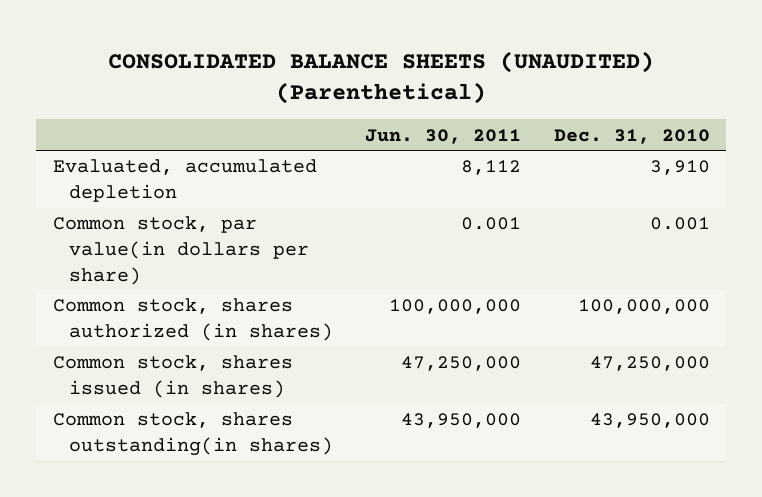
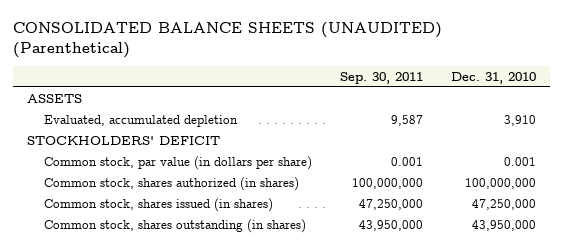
- | Jun. 30, 2011 | Dec. 31, 2010
+ | Sep. 30, 2011 | Dec. 31, 2010
+ ASSETS
- Common stock, par value(in dollars per share) | 0.001 | 0.001
+ STOCKHOLDERS' DEFICIT
+ Common stock, par value (in dollars per share) | 0.001 | 0.001
- Common stock, shares outstanding(in shares) | 43,950,000 | 43,950,000
+ Common stock, shares outstanding (in shares) | 43,950,000 | 43,950,000

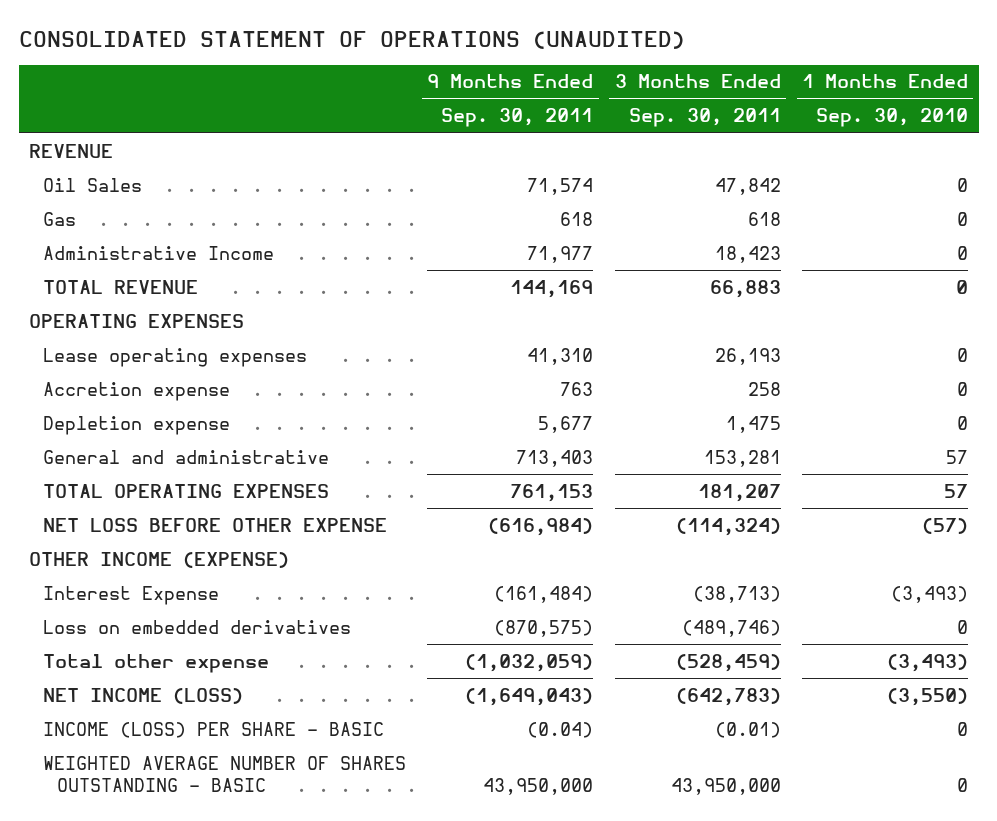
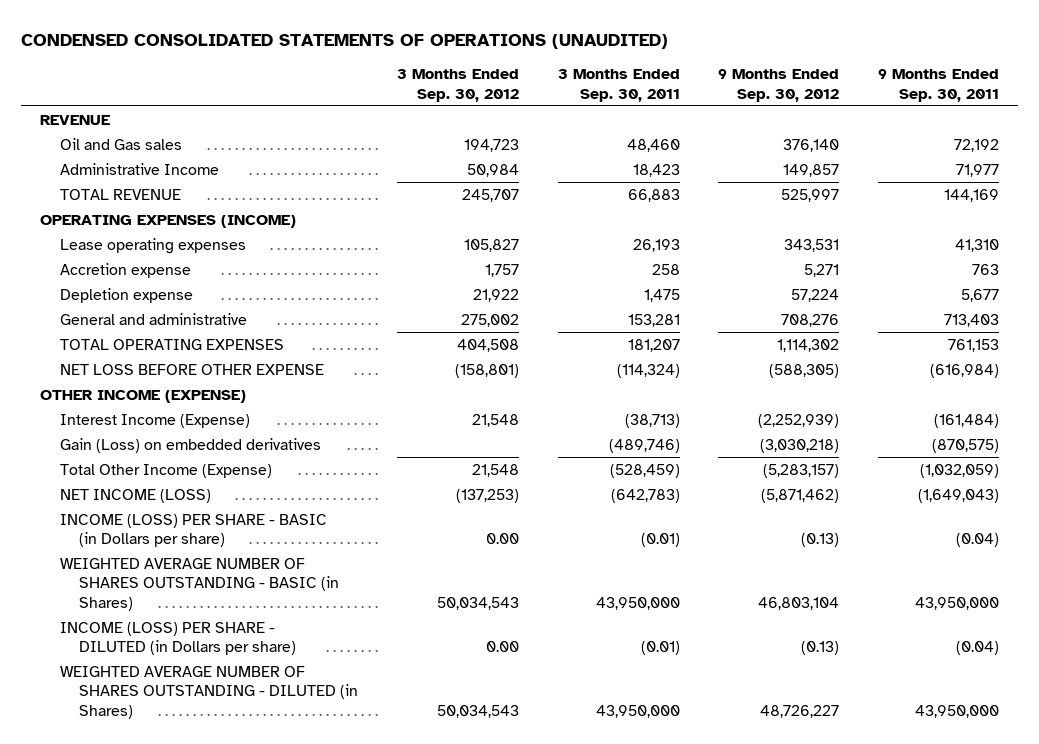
- CONSOLIDATED STATEMENT OF OPERATIONS (UNAUDITED)
+ CONDENSED CONSOLIDATED STATEMENTS OF OPERATIONS (UNAUDITED)
- | 9 Months Ended Sep. 30, 2011 | 3 Months Ended Sep. 30, 2011 | 1 Months Ended Sep. 30, 2010
+ | 3 Months Ended Sep. 30, 2012 | 3 Months Ended Sep. 30, 2011 | 9 Months Ended Sep. 30, 2012 | 9 Months Ended Sep. 30, 2011
- Oil Sales | 71,574 | 47,842 | 0
- Gas | 618 | 618 | 0
+ Oil and Gas sales | 194,723 | 48,460 | 376,140 | 72,192
- OPERATING EXPENSES
+ OPERATING EXPENSES (INCOME)
- Interest Expense | (161,484) | (38,713) | (3,493)
- Loss on embedded derivatives | (870,575) | (489,746) | 0
- Total other expense | (1,032,059) | (528,459) | (3,493)
+ Interest Income (Expense) | 21,548 | (38,713) | (2,252,939) | (161,484)
+ Gain (Loss) on embedded derivatives | | (489,746) | (3,030,218) | (870,575)
+ Total Other Income (Expense) | 21,548 | (528,459) | (5,283,157) | (1,032,059)
- INCOME (LOSS) PER SHARE - BASIC | (0.04) | (0.01) | 0
- WEIGHTED AVERAGE NUMBER OF SHARES OUTSTANDING - BASIC | 43,950,000 | 43,950,000 | 0
+ INCOME (LOSS) PER SHARE - BASIC (in Dollars per share) | 0.00 | (0.01) | (0.13) | (0.04)
+ WEIGHTED AVERAGE NUMBER OF SHARES OUTSTANDING - BASIC (in Shares) | 50,034,543 | 43,950,000 | 46,803,104 | 43,950,000
+ INCOME (LOSS) PER SHARE - DILUTED (in Dollars per share) | 0.00 | (0.01) | (0.13) | (0.04)
+ WEIGHTED AVERAGE NUMBER OF SHARES OUTSTANDING - DILUTED (in Shares) | 50,034,543 | 43,950,000 | 48,726,227 | 43,950,000

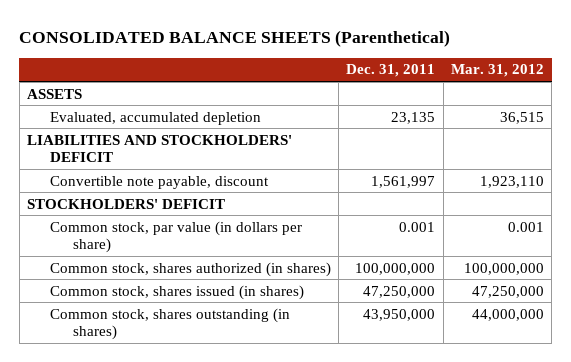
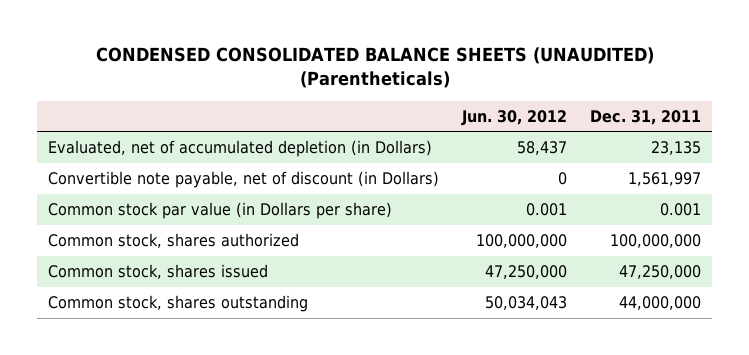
- CONSOLIDATED BALANCE SHEETS (Parenthetical)
+ CONDENSED CONSOLIDATED BALANCE SHEETS (UNAUDITED) (Parentheticals)
- | Dec. 31, 2011 | Mar. 31, 2012
+ | Jun. 30, 2012 | Dec. 31, 2011
- ASSETS
- Evaluated, accumulated depletion | 23,135 | 36,515
- LIABILITIES AND STOCKHOLDERS' DEFICIT
- Convertible note payable, discount | 1,561,997 | 1,923,110
- STOCKHOLDERS' DEFICIT
- Common stock, par value (in dollars per share) | 0.001 | 0.001
- Common stock, shares authorized (in shares) | 100,000,000 | 100,000,000
- Common stock, shares issued (in shares) | 47,250,000 | 47,250,000
- Common stock, shares outstanding (in shares) | 43,950,000 | 44,000,000
+ Evaluated, net of accumulated depletion (in Dollars) | 58,437 | 23,135
+ Convertible note payable, net of discount (in Dollars) | 0 | 1,561,997
+ Common stock par value (in Dollars per share) | 0.001 | 0.001
+ Common stock, shares authorized | 100,000,000 | 100,000,000
+ Common stock, shares issued | 47,250,000 | 47,250,000
+ Common stock, shares outstanding | 50,034,043 | 44,000,000

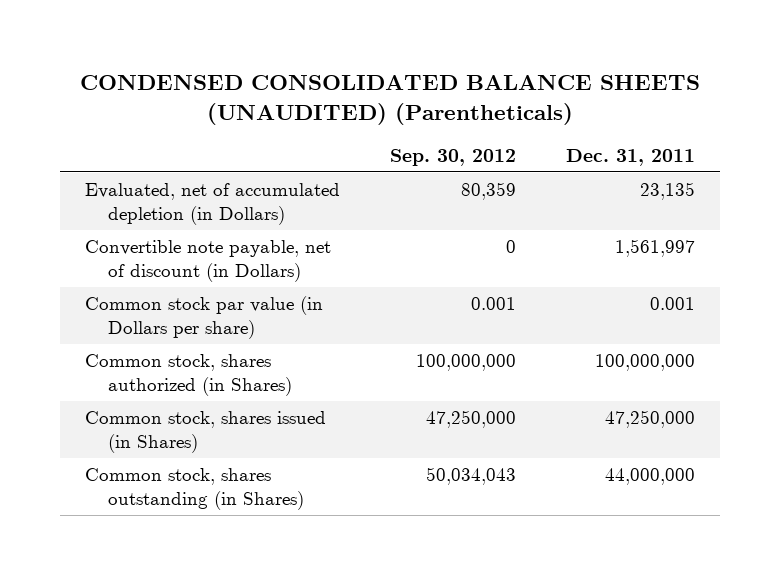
- | Jun. 30, 2012 | Dec. 31, 2011
+ | Sep. 30, 2012 | Dec. 31, 2011
- Common stock, shares authorized | 100,000,000 | 100,000,000
- Common stock, shares issued | 47,250,000 | 47,250,000
- Common stock, shares outstanding | 50,034,043 | 44,000,000
+ Common stock, shares authorized (in Shares) | 100,000,000 | 100,000,000
+ Common stock, shares issued (in Shares) | 47,250,000 | 47,250,000
+ Common stock, shares outstanding (in Shares) | 50,034,043 | 44,000,000

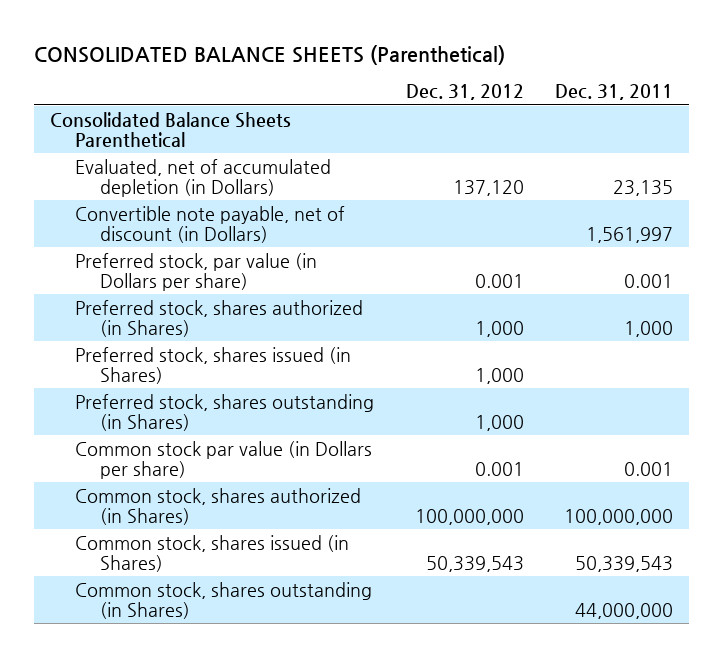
- CONDENSED CONSOLIDATED BALANCE SHEETS (UNAUDITED) (Parentheticals)
+ CONSOLIDATED BALANCE SHEETS (Parenthetical)
- | Sep. 30, 2012 | Dec. 31, 2011
+ | Dec. 31, 2012 | Dec. 31, 2011
+ Consolidated Balance Sheets Parenthetical
+ Preferred stock, par value (in Dollars per share) | 0.001 | 0.001
+ Preferred stock, shares authorized (in Shares) | 1,000 | 1,000
+ Preferred stock, shares issued (in Shares) | 1,000 |
+ Preferred stock, shares outstanding (in Shares) | 1,000 |
- Common stock, shares issued (in Shares) | 47,250,000 | 47,250,000
+ Common stock, shares issued (in Shares) | 50,339,543 | 50,339,543

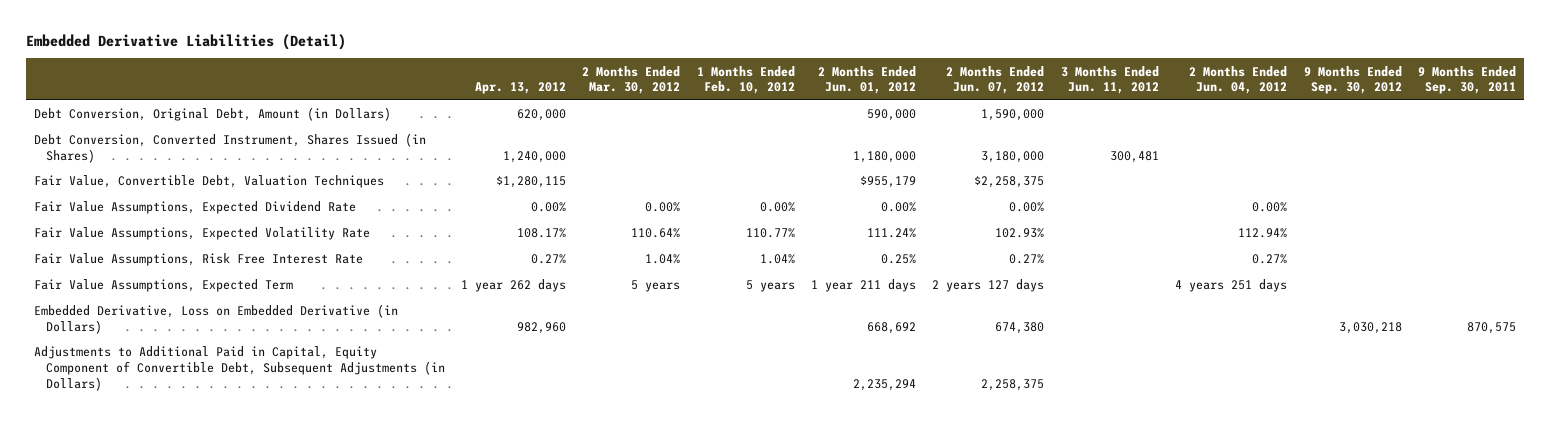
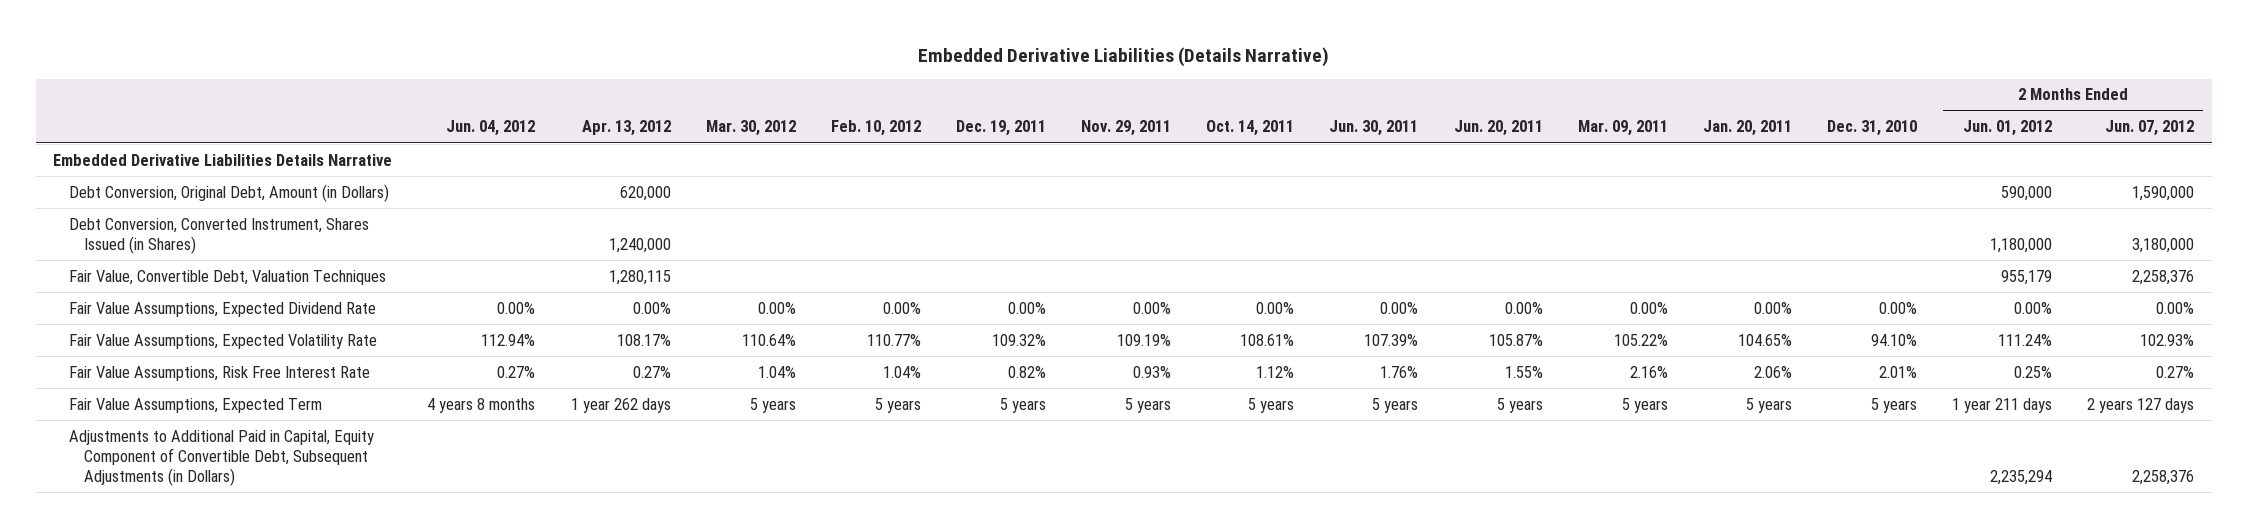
- Embedded Derivative Liabilities (Detail)
+ Embedded Derivative Liabilities (Details Narrative)
- | Apr. 13, 2012 | 2 Months Ended Mar. 30, 2012 | 1 Months Ended Feb. 10, 2012 | 2 Months Ended Jun. 01, 2012 | 2 Months Ended Jun. 07, 2012 | 3 Months Ended Jun. 11, 2012 | 2 Months Ended Jun. 04, 2012 | 9 Months Ended Sep. 30, 2012 | 9 Months Ended Sep. 30, 2011
+ | Jun. 04, 2012 | Apr. 13, 2012 | Mar. 30, 2012 | Feb. 10, 2012 | Dec. 19, 2011 | Nov. 29, 2011 | Oct. 14, 2011 | Jun. 30, 2011 | Jun. 20, 2011 | Mar. 09, 2011 | Jan. 20, 2011 | Dec. 31, 2010 | 2 Months Ended Jun. 01, 2012 | 2 Months Ended Jun. 07, 2012
+ Embedded Derivative Liabilities Details Narrative
- Fair Value, Convertible Debt, Valuation Techniques | $1,280,115 | | | $955,179 | $2,258,375 | | | |
+ Fair Value, Convertible Debt, Valuation Techniques | | 1,280,115 | | | | | | | | | | | 955,179 | 2,258,376
- Embedded Derivative, Loss on Embedded Derivative (in Dollars) | 982,960 | | | 668,692 | 674,380 | | | 3,030,218 | 870,575
- Adjustments to Additional Paid in Capital, Equity Component of Convertible Debt, Subsequent Adjustments (in Dollars) | | | | 2,235,294 | 2,258,375 | | | |
+ Adjustments to Additional Paid in Capital, Equity Component of Convertible Debt, Subsequent Adjustments (in Dollars) | | | | | | | | | | | | | 2,235,294 | 2,258,376

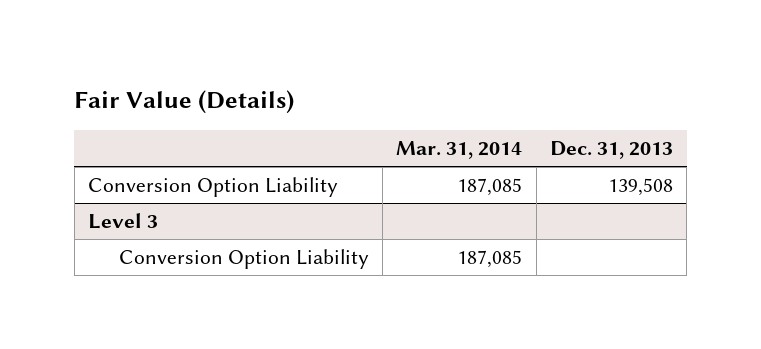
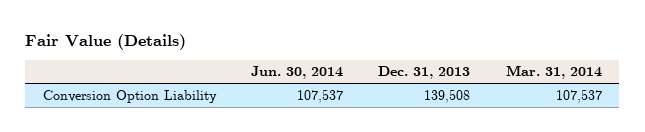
- | Mar. 31, 2014 | Dec. 31, 2013
+ | Jun. 30, 2014 | Dec. 31, 2013 | Mar. 31, 2014
- Conversion Option Liability | 187,085 | 139,508
- Level 3
- Conversion Option Liability | 187,085 |
+ Conversion Option Liability | 107,537 | 139,508 | 107,537

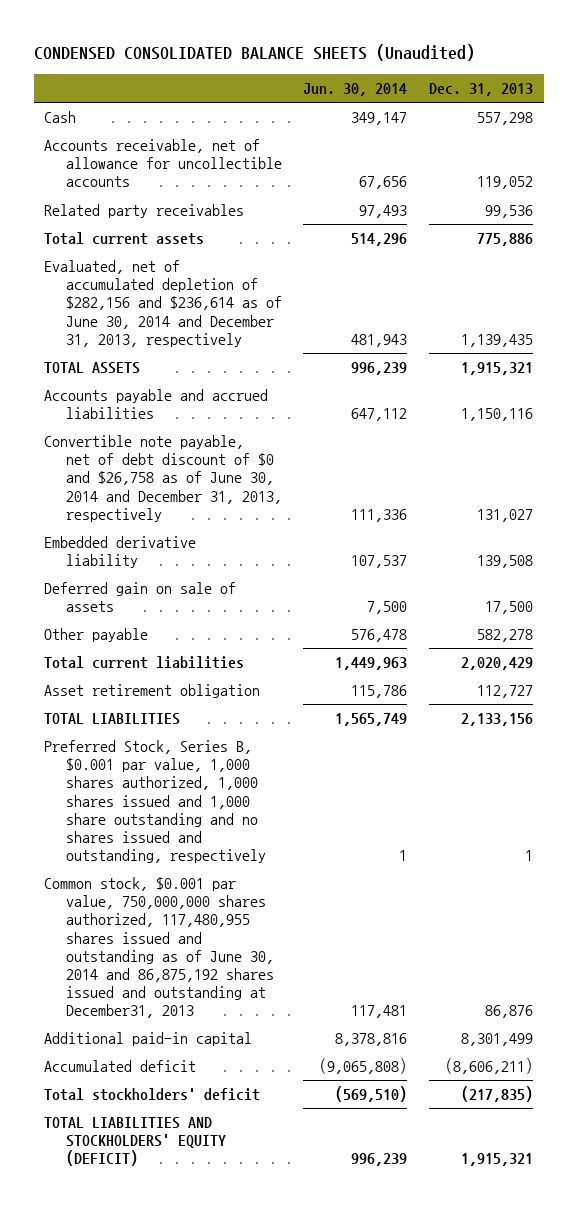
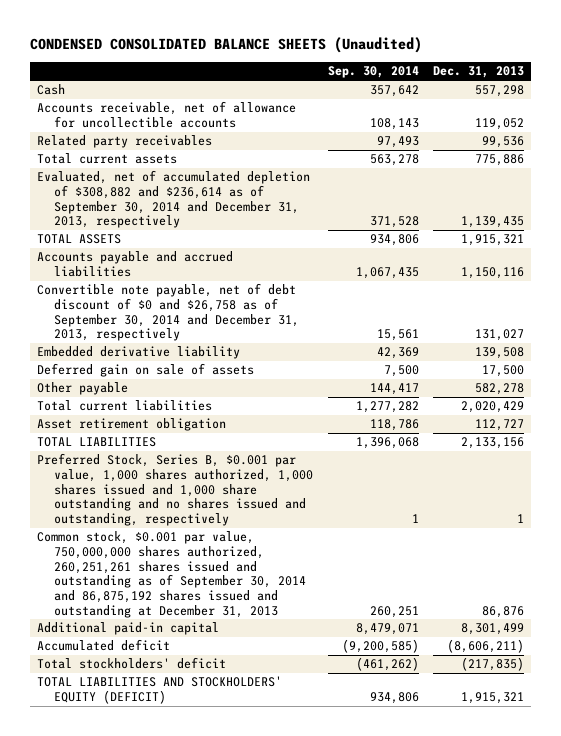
- | Jun. 30, 2014 | Dec. 31, 2013
+ | Sep. 30, 2014 | Dec. 31, 2013
- Evaluated, net of accumulated depletion of $282,156 and $236,614 as of June 30, 2014 and December 31, 2013, respectively | 481,943 | 1,139,435
+ Evaluated, net of accumulated depletion of $308,882 and $236,614 as of September 30, 2014 and December 31, 2013, respectively | 371,528 | 1,139,435
- Convertible note payable, net of debt discount of $0 and $26,758 as of June 30, 2014 and December 31, 2013, respectively | 111,336 | 131,027
+ Convertible note payable, net of debt discount of $0 and $26,758 as of September 30, 2014 and December 31, 2013, respectively | 15,561 | 131,027
- Common stock, $0.001 par value, 750,000,000 shares authorized, 117,480,955 shares issued and outstanding as of June 30, 2014 and 86,875,192 shares issued and outstanding at December31, 2013 | 117,481 | 86,876
+ Common stock, $0.001 par value, 750,000,000 shares authorized, 260,251,261 shares issued and outstanding as of September 30, 2014 and 86,875,192 shares issued and outstanding at December 31, 2013 | 260,251 | 86,876

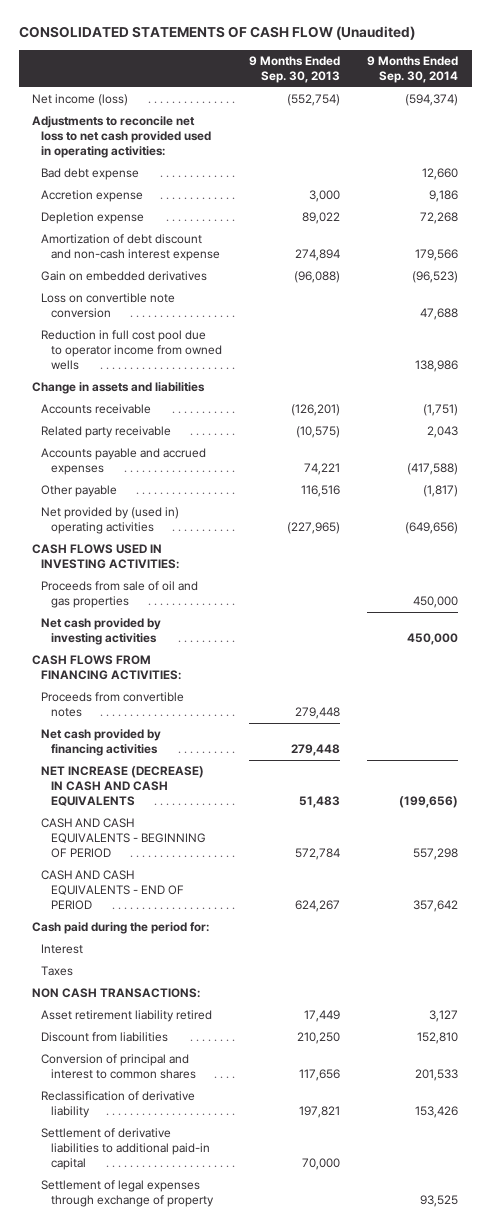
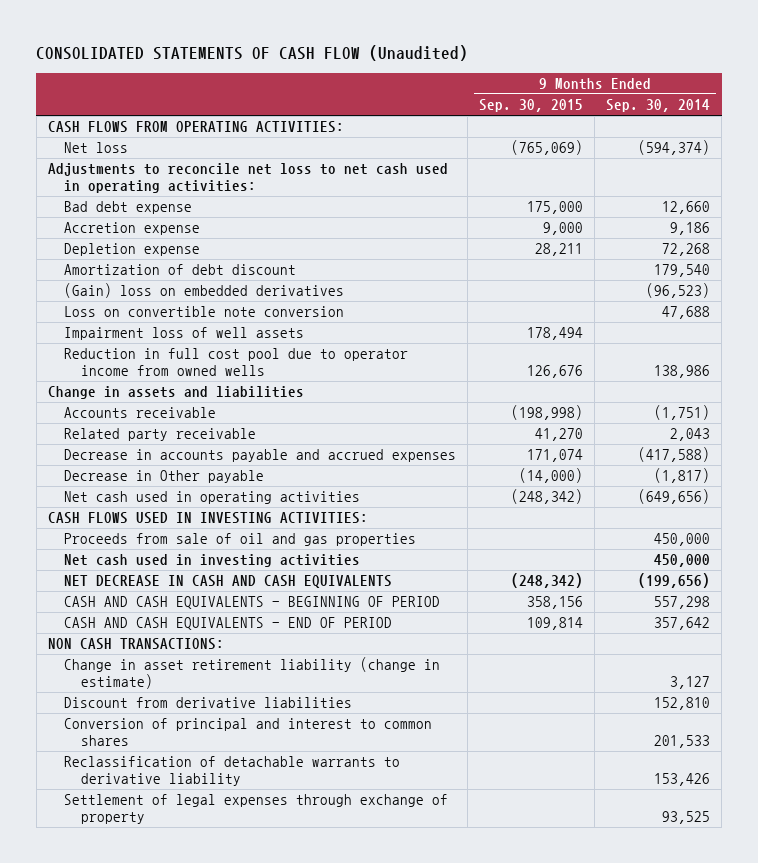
- | 9 Months Ended Sep. 30, 2013 | 9 Months Ended Sep. 30, 2014
+ | 9 Months Ended Sep. 30, 2015 | 9 Months Ended Sep. 30, 2014
- Net income (loss) | (552,754) | (594,374)
- Adjustments to reconcile net loss to net cash provided used in operating activities:
+ CASH FLOWS FROM OPERATING ACTIVITIES:
+ Net loss | (765,069) | (594,374)
+ Adjustments to reconcile net loss to net cash used in operating activities:
- Amortization of debt discount and non-cash interest expense | 274,894 | 179,566
- Gain on embedded derivatives | (96,088) | (96,523)
+ Amortization of debt discount | | 179,540
+ (Gain) loss on embedded derivatives | | (96,523)
+ Impairment loss of well assets | 178,494 |
- Accounts payable and accrued expenses | 74,221 | (417,588)
- Other payable | 116,516 | (1,817)
- Net provided by (used in) operating activities | (227,965) | (649,656)
+ Decrease in accounts payable and accrued expenses | 171,074 | (417,588)
+ Decrease in Other payable | (14,000) | (1,817)
+ Net cash used in operating activities | (248,342) | (649,656)
- Net cash provided by investing activities | | 450,000
- CASH FLOWS FROM FINANCING ACTIVITIES:
- Proceeds from convertible notes | 279,448 |
- Net cash provided by financing activities | 279,448 |
- NET INCREASE (DECREASE) IN CASH AND CASH EQUIVALENTS | 51,483 | (199,656)
+ Net cash used in investing activities | | 450,000
+ NET DECREASE IN CASH AND CASH EQUIVALENTS | (248,342) | (199,656)
- Cash paid during the period for:
- Interest
- Taxes
- Asset retirement liability retired | 17,449 | 3,127
- Discount from liabilities | 210,250 | 152,810
+ Change in asset retirement liability (change in estimate) | | 3,127
+ Discount from derivative liabilities | | 152,810
- Reclassification of derivative liability | 197,821 | 153,426
- Settlement of derivative liabilities to additional paid-in capital | 70,000 |
+ Reclassification of detachable warrants to derivative liability | | 153,426

